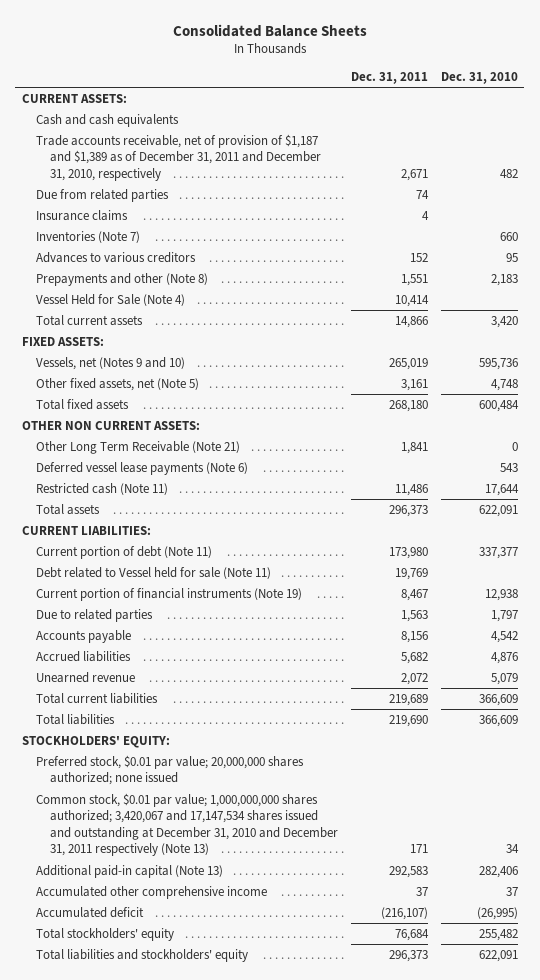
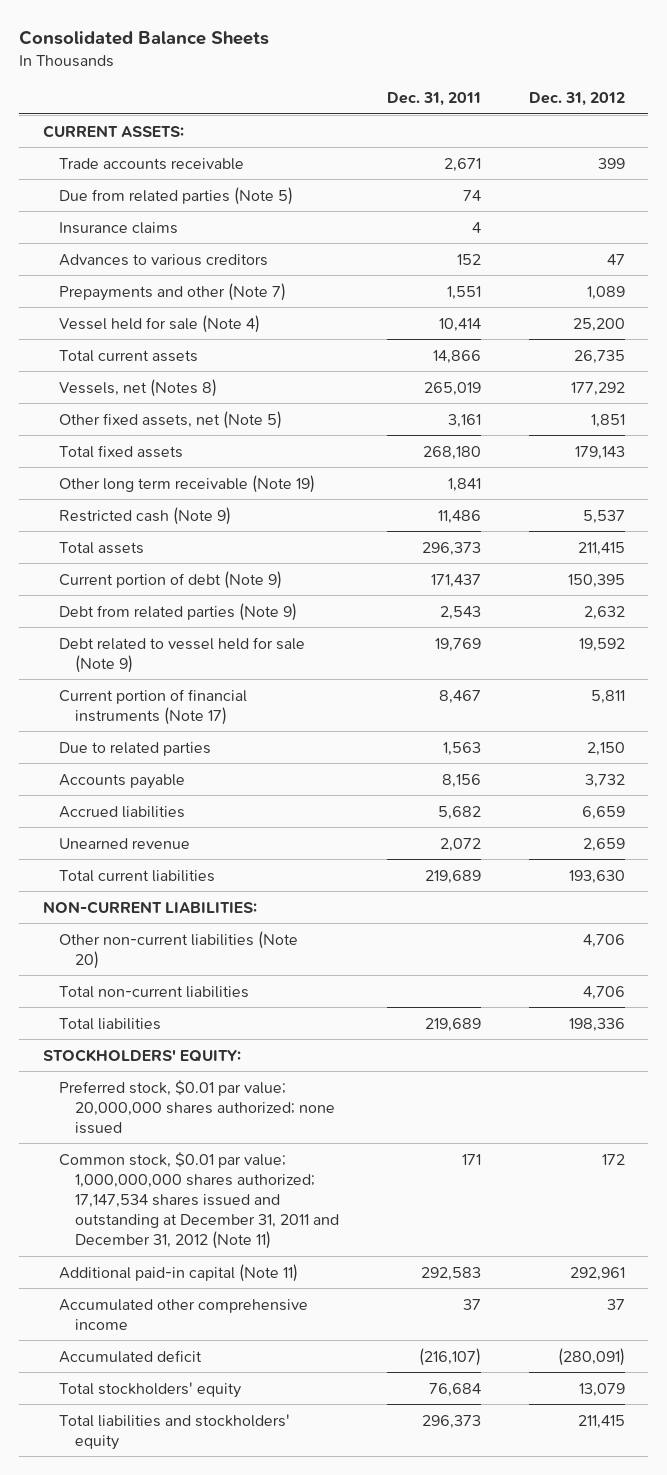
- | Dec. 31, 2011 | Dec. 31, 2010
+ | Dec. 31, 2011 | Dec. 31, 2012
- Cash and cash equivalents
- Trade accounts receivable, net of provision of $1,187 and $1,389 as of December 31, 2011 and December 31, 2010, respectively | 2,671 | 482
- Due from related parties | 74 |
+ Trade accounts receivable | 2,671 | 399
+ Due from related parties (Note 5) | 74 |
- Inventories (Note 7) | | 660
- Prepayments and other (Note 8) | 1,551 | 2,183
- Vessel Held for Sale (Note 4) | 10,414 |
+ Prepayments and other (Note 7) | 1,551 | 1,089
+ Vessel held for sale (Note 4) | 10,414 | 25,200
- FIXED ASSETS:
- Vessels, net (Notes 9 and 10) | 265,019 | 595,736
+ Vessels, net (Notes 8) | 265,019 | 177,292
- OTHER NON CURRENT ASSETS:
- Other Long Term Receivable (Note 21) | 1,841 | 0
- Deferred vessel lease payments (Note 6) | | 543
- Restricted cash (Note 11) | 11,486 | 17,644
+ Other long term receivable (Note 19) | 1,841 |
+ Restricted cash (Note 9) | 11,486 | 5,537
- CURRENT LIABILITIES:
- Current portion of debt (Note 11) | 173,980 | 337,377
- Debt related to Vessel held for sale (Note 11) | 19,769 |
- Current portion of financial instruments (Note 19) | 8,467 | 12,938
+ Current portion of debt (Note 9) | 171,437 | 150,395
+ Debt from related parties (Note 9) | 2,543 | 2,632
+ Debt related to vessel held for sale (Note 9) | 19,769 | 19,592
+ Current portion of financial instruments (Note 17) | 8,467 | 5,811
- Total liabilities | 219,690 | 366,609
+ NON-CURRENT LIABILITIES:
+ Other non-current liabilities (Note 20) | | 4,706
+ Total non-current liabilities | | 4,706
+ Total liabilities | 219,689 | 198,336
- Common stock, $0.01 par value; 1,000,000,000 shares authorized; 3,420,067 and 17,147,534 shares issued and outstanding at December 31, 2010 and December 31, 2011 respectively (Note 13) | 171 | 34
- Additional paid-in capital (Note 13) | 292,583 | 282,406
+ Common stock, $0.01 par value; 1,000,000,000 shares authorized; 17,147,534 shares issued and outstanding at December 31, 2011 and December 31, 2012 (Note 11) | 171 | 172
+ Additional paid-in capital (Note 11) | 292,583 | 292,961

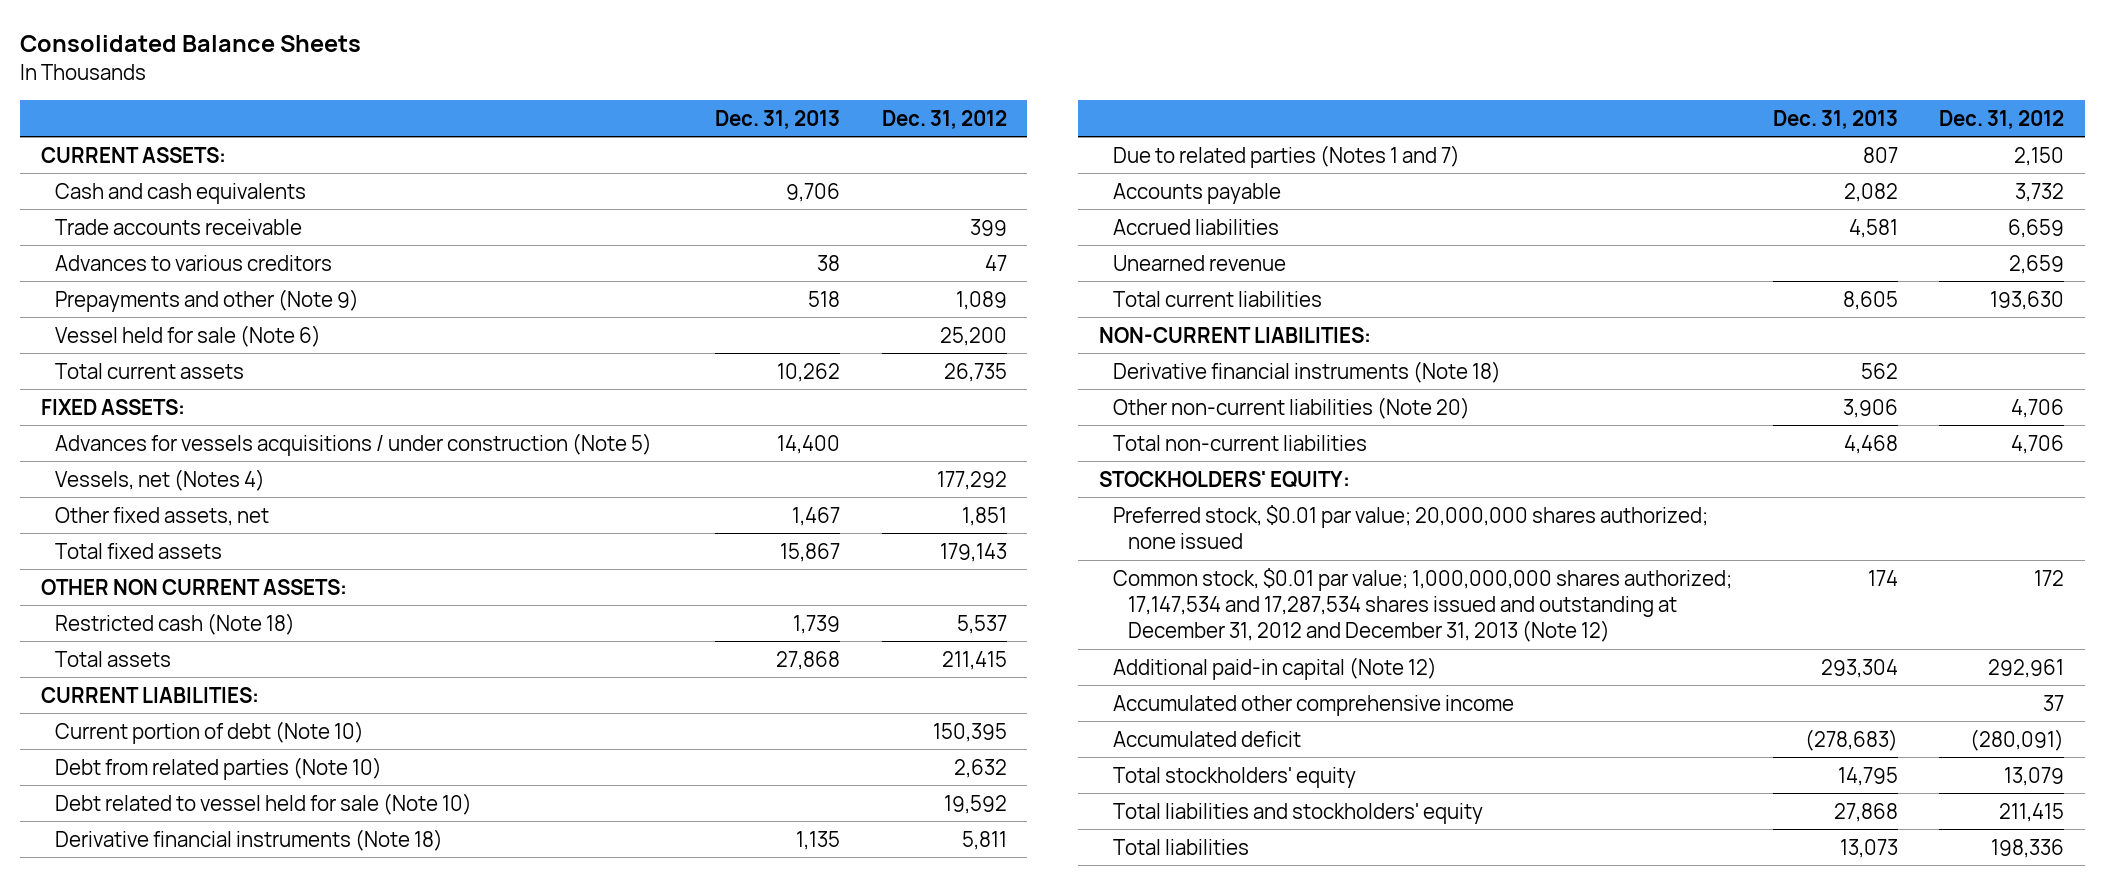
- | Dec. 31, 2011 | Dec. 31, 2012
+ | Dec. 31, 2013 | Dec. 31, 2012
+ Cash and cash equivalents | 9,706 |
- Due from related parties (Note 5) | 74 |
- Insurance claims | 4 |
- Prepayments and other (Note 7) | 1,551 | 1,089
- Vessel held for sale (Note 4) | 10,414 | 25,200
+ Prepayments and other (Note 9) | 518 | 1,089
+ Vessel held for sale (Note 6) | | 25,200
- Vessels, net (Notes 8) | 265,019 | 177,292
- Other fixed assets, net (Note 5) | 3,161 | 1,851
+ FIXED ASSETS:
+ Advances for vessels acquisitions / under construction (Note 5) | 14,400 |
+ Vessels, net (Notes 4) | | 177,292
+ Other fixed assets, net | 1,467 | 1,851
- Other long term receivable (Note 19) | 1,841 |
- Restricted cash (Note 9) | 11,486 | 5,537
+ OTHER NON CURRENT ASSETS:
+ Restricted cash (Note 18) | 1,739 | 5,537
- Current portion of debt (Note 9) | 171,437 | 150,395
- Debt from related parties (Note 9) | 2,543 | 2,632
- Debt related to vessel held for sale (Note 9) | 19,769 | 19,592
- Current portion of financial instruments (Note 17) | 8,467 | 5,811
- Due to related parties | 1,563 | 2,150
+ CURRENT LIABILITIES:
+ Current portion of debt (Note 10) | | 150,395
+ Debt from related parties (Note 10) | | 2,632
+ Debt related to vessel held for sale (Note 10) | | 19,592
+ Derivative financial instruments (Note 18) | 1,135 | 5,811
+ Due to related parties (Notes 1 and 7) | 807 | 2,150
+ Derivative financial instruments (Note 18) | 562 |
- Common stock, $0.01 par value; 1,000,000,000 shares authorized; 17,147,534 shares issued and outstanding at December 31, 2011 and December 31, 2012 (Note 11) | 171 | 172
- Additional paid-in capital (Note 11) | 292,583 | 292,961
+ Common stock, $0.01 par value; 1,000,000,000 shares authorized; 17,147,534 and 17,287,534 shares issued and outstanding at December 31, 2012 and December 31, 2013 (Note 12) | 174 | 172
+ Additional paid-in capital (Note 12) | 293,304 | 292,961
moved down: Total liabilities | 13,073 | 198,336

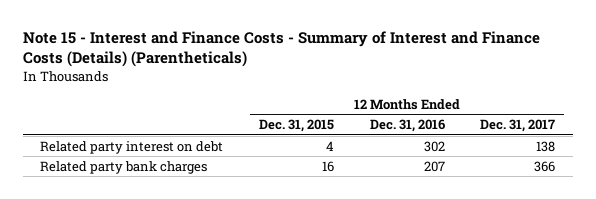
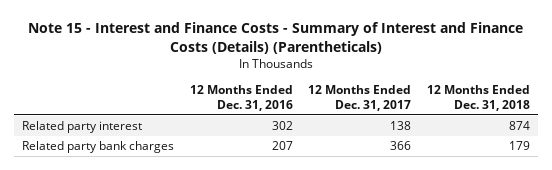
- | 12 Months Ended Dec. 31, 2015 | 12 Months Ended Dec. 31, 2016 | 12 Months Ended Dec. 31, 2017
+ | 12 Months Ended Dec. 31, 2016 | 12 Months Ended Dec. 31, 2017 | 12 Months Ended Dec. 31, 2018
- Related party interest on debt | 4 | 302 | 138
+ Related party interest | 302 | 138 | 874

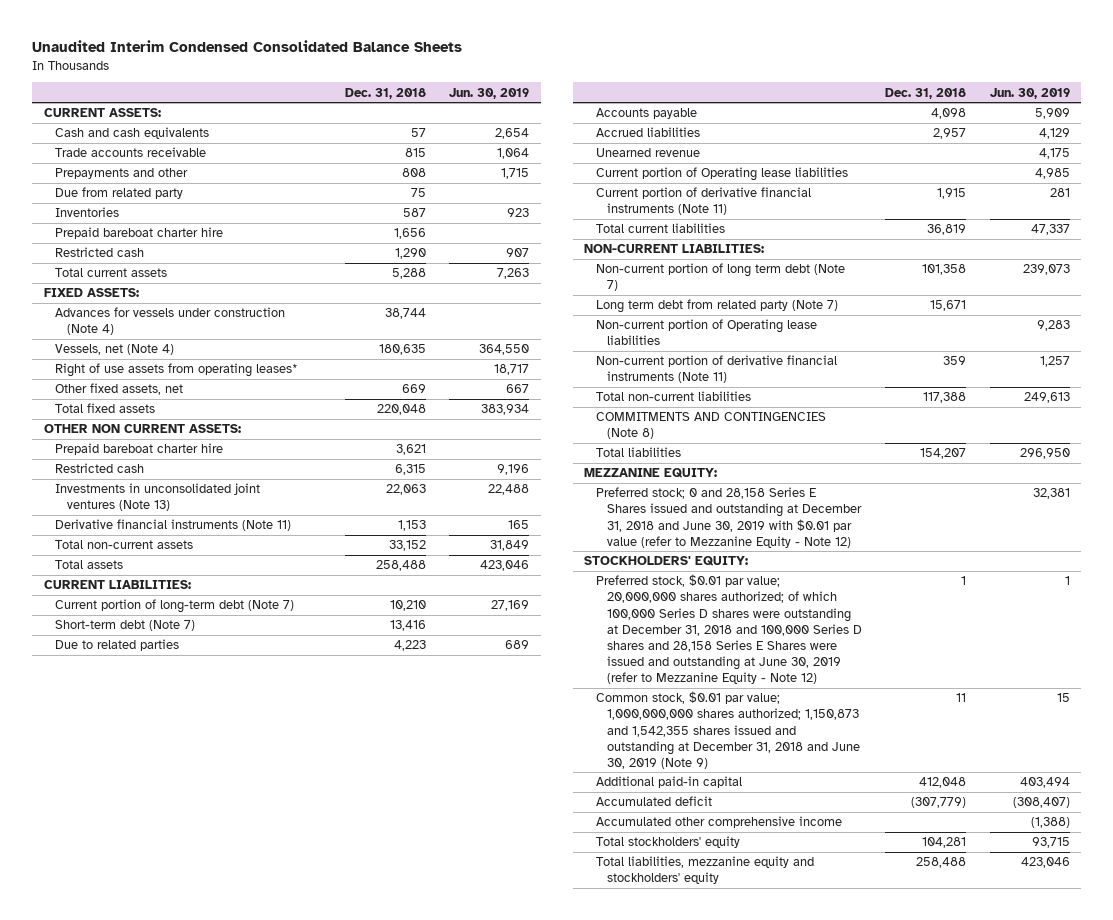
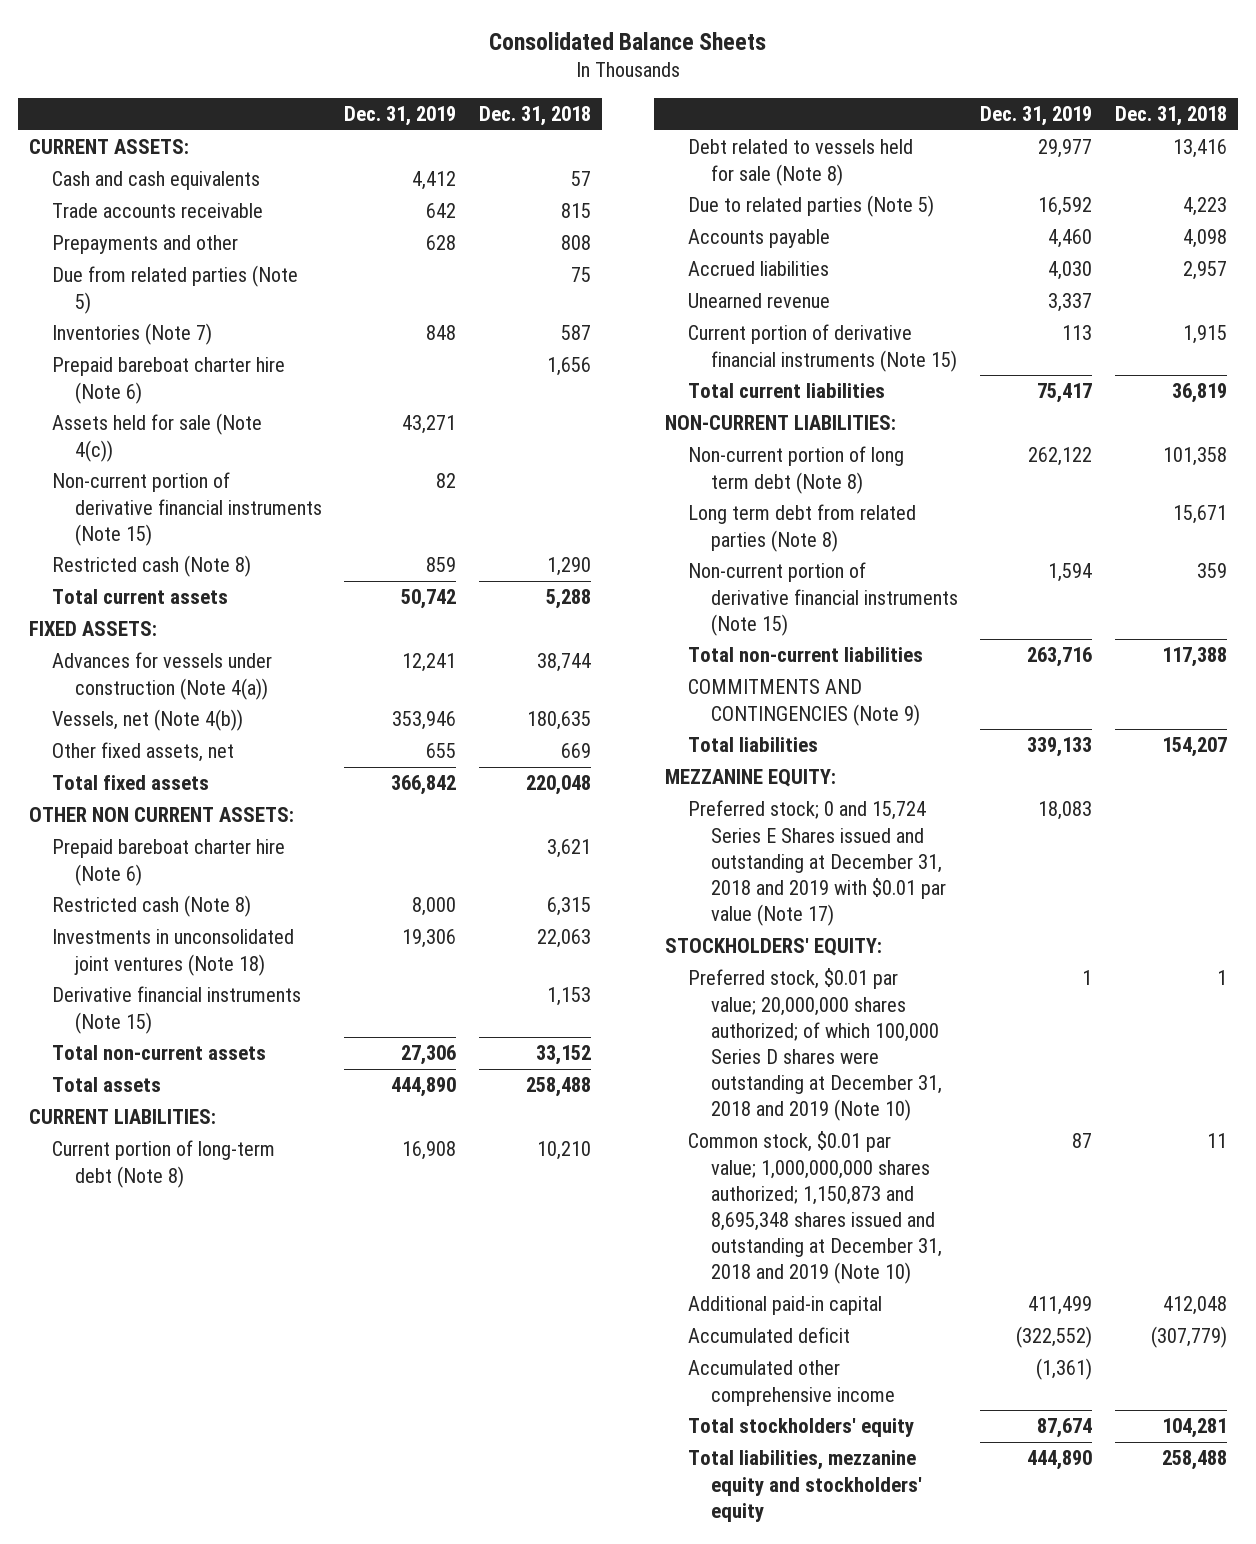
- Unaudited Interim Condensed Consolidated Balance Sheets
+ Consolidated Balance Sheets
- | Dec. 31, 2018 | Jun. 30, 2019
+ | Dec. 31, 2019 | Dec. 31, 2018
- Due from related party | 75 |
- Inventories | 587 | 923
- Prepaid bareboat charter hire | 1,656 |
- Restricted cash | 1,290 | 907
+ Due from related parties (Note 5) | | 75
+ Inventories (Note 7) | 848 | 587
+ Prepaid bareboat charter hire (Note 6) | | 1,656
+ Assets held for sale (Note 4(c)) | 43,271 |
+ Non-current portion of derivative financial instruments (Note 15) | 82 |
+ Restricted cash (Note 8) | 859 | 1,290
- Advances for vessels under construction (Note 4) | 38,744 |
- Vessels, net (Note 4) | 180,635 | 364,550
- Right of use assets from operating leases* | | 18,717
+ Advances for vessels under construction (Note 4(a)) | 12,241 | 38,744
+ Vessels, net (Note 4(b)) | 353,946 | 180,635
- Prepaid bareboat charter hire | 3,621 |
- Restricted cash | 6,315 | 9,196
- Investments in unconsolidated joint ventures (Note 13) | 22,063 | 22,488
- Derivative financial instruments (Note 11) | 1,153 | 165
+ Prepaid bareboat charter hire (Note 6) | | 3,621
+ Restricted cash (Note 8) | 8,000 | 6,315
+ Investments in unconsolidated joint ventures (Note 18) | 19,306 | 22,063
+ Derivative financial instruments (Note 15) | | 1,153
- Current portion of long-term debt (Note 7) | 10,210 | 27,169
- Short-term debt (Note 7) | 13,416 |
- Due to related parties | 4,223 | 689
+ Current portion of long-term debt (Note 8) | 16,908 | 10,210
+ Debt related to vessels held for sale (Note 8) | 29,977 | 13,416
+ Due to related parties (Note 5) | 16,592 | 4,223
- Current portion of Operating lease liabilities | | 4,985
- Current portion of derivative financial instruments (Note 11) | 1,915 | 281
+ Current portion of derivative financial instruments (Note 15) | 113 | 1,915
- Non-current portion of long term debt (Note 7) | 101,358 | 239,073
- Long term debt from related party (Note 7) | 15,671 |
- Non-current portion of Operating lease liabilities | | 9,283
- Non-current portion of derivative financial instruments (Note 11) | 359 | 1,257
+ Non-current portion of long term debt (Note 8) | 262,122 | 101,358
+ Long term debt from related parties (Note 8) | | 15,671
+ Non-current portion of derivative financial instruments (Note 15) | 1,594 | 359
- COMMITMENTS AND CONTINGENCIES (Note 8)
+ COMMITMENTS AND CONTINGENCIES (Note 9)
- Preferred stock; 0 and 28,158 Series E Shares issued and outstanding at December 31, 2018 and June 30, 2019 with $0.01 par value (refer to Mezzanine Equity - Note 12) | | 32,381
+ Preferred stock; 0 and 15,724 Series E Shares issued and outstanding at December 31, 2018 and 2019 with $0.01 par value (Note 17) | 18,083 |
- Preferred stock, $0.01 par value; 20,000,000 shares authorized; of which 100,000 Series D shares were outstanding at December 31, 2018 and 100,000 Series D shares and 28,158 Series E Shares were issued and outstanding at June 30, 2019 (refer to Mezzanine Equity - Note 12) | 1 | 1
- Common stock, $0.01 par value; 1,000,000,000 shares authorized; 1,150,873 and 1,542,355 shares issued and outstanding at December 31, 2018 and June 30, 2019 (Note 9) | 11 | 15
+ Preferred stock, $0.01 par value; 20,000,000 shares authorized; of which 100,000 Series D shares were outstanding at December 31, 2018 and 2019 (Note 10) | 1 | 1
+ Common stock, $0.01 par value; 1,000,000,000 shares authorized; 1,150,873 and 8,695,348 shares issued and outstanding at December 31, 2018 and 2019 (Note 10) | 87 | 11

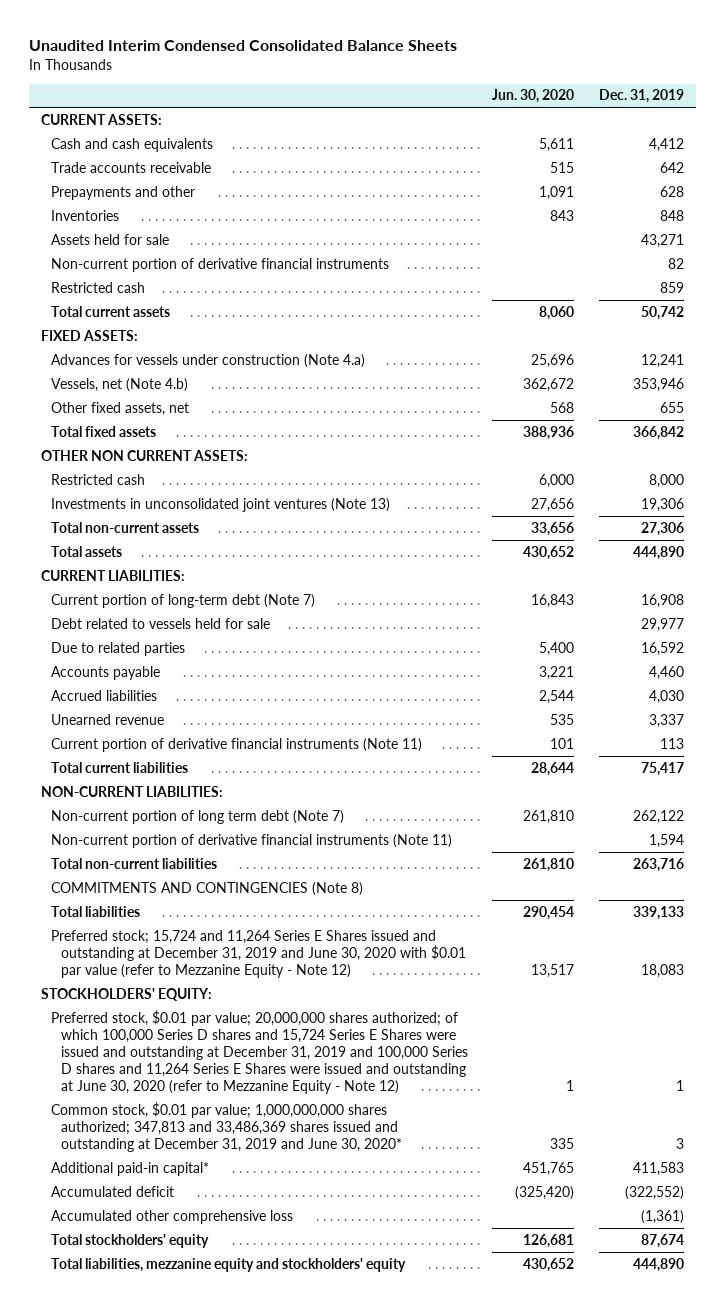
- Consolidated Balance Sheets
+ Unaudited Interim Condensed Consolidated Balance Sheets
- | Dec. 31, 2019 | Dec. 31, 2018
+ | Jun. 30, 2020 | Dec. 31, 2019
- Due from related parties (Note 5) | | 75
- Inventories (Note 7) | 848 | 587
- Prepaid bareboat charter hire (Note 6) | | 1,656
- Assets held for sale (Note 4(c)) | 43,271 |
- Non-current portion of derivative financial instruments (Note 15) | 82 |
- Restricted cash (Note 8) | 859 | 1,290
+ Inventories | 843 | 848
+ Assets held for sale | | 43,271
+ Non-current portion of derivative financial instruments | | 82
+ Restricted cash | | 859
- Advances for vessels under construction (Note 4(a)) | 12,241 | 38,744
- Vessels, net (Note 4(b)) | 353,946 | 180,635
+ Advances for vessels under construction (Note 4.a) | 25,696 | 12,241
+ Vessels, net (Note 4.b) | 362,672 | 353,946
- Prepaid bareboat charter hire (Note 6) | | 3,621
- Restricted cash (Note 8) | 8,000 | 6,315
- Investments in unconsolidated joint ventures (Note 18) | 19,306 | 22,063
- Derivative financial instruments (Note 15) | | 1,153
+ Restricted cash | 6,000 | 8,000
+ Investments in unconsolidated joint ventures (Note 13) | 27,656 | 19,306
- Current portion of long-term debt (Note 8) | 16,908 | 10,210
- Debt related to vessels held for sale (Note 8) | 29,977 | 13,416
- Due to related parties (Note 5) | 16,592 | 4,223
+ Current portion of long-term debt (Note 7) | 16,843 | 16,908
+ Debt related to vessels held for sale | | 29,977
+ Due to related parties | 5,400 | 16,592
- Current portion of derivative financial instruments (Note 15) | 113 | 1,915
+ Current portion of derivative financial instruments (Note 11) | 101 | 113
- Non-current portion of long term debt (Note 8) | 262,122 | 101,358
- Long term debt from related parties (Note 8) | | 15,671
- Non-current portion of derivative financial instruments (Note 15) | 1,594 | 359
+ Non-current portion of long term debt (Note 7) | 261,810 | 262,122
+ Non-current portion of derivative financial instruments (Note 11) | | 1,594
- COMMITMENTS AND CONTINGENCIES (Note 9)
+ COMMITMENTS AND CONTINGENCIES (Note 8)
- MEZZANINE EQUITY:
- Preferred stock; 0 and 15,724 Series E Shares issued and outstanding at December 31, 2018 and 2019 with $0.01 par value (Note 17) | 18,083 |
+ Preferred stock; 15,724 and 11,264 Series E Shares issued and outstanding at December 31, 2019 and June 30, 2020 with $0.01 par value (refer to Mezzanine Equity - Note 12) | 13,517 | 18,083
- Preferred stock, $0.01 par value; 20,000,000 shares authorized; of which 100,000 Series D shares were outstanding at December 31, 2018 and 2019 (Note 10) | 1 | 1
- Common stock, $0.01 par value; 1,000,000,000 shares authorized; 1,150,873 and 8,695,348 shares issued and outstanding at December 31, 2018 and 2019 (Note 10) | 87 | 11
- Additional paid-in capital | 411,499 | 412,048
+ Preferred stock, $0.01 par value; 20,000,000 shares authorized; of which 100,000 Series D shares and 15,724 Series E Shares were issued and outstanding at December 31, 2019 and 100,000 Series D shares and 11,264 Series E Shares were issued and outstanding at June 30, 2020 (refer to Mezzanine Equity - Note 12) | 1 | 1
+ Common stock, $0.01 par value; 1,000,000,000 shares authorized; 347,813 and 33,486,369 shares issued and outstanding at December 31, 2019 and June 30, 2020* | 335 | 3
+ Additional paid-in capital* | 451,765 | 411,583
- Accumulated other comprehensive income | (1,361) |
+ Accumulated other comprehensive loss | | (1,361)

